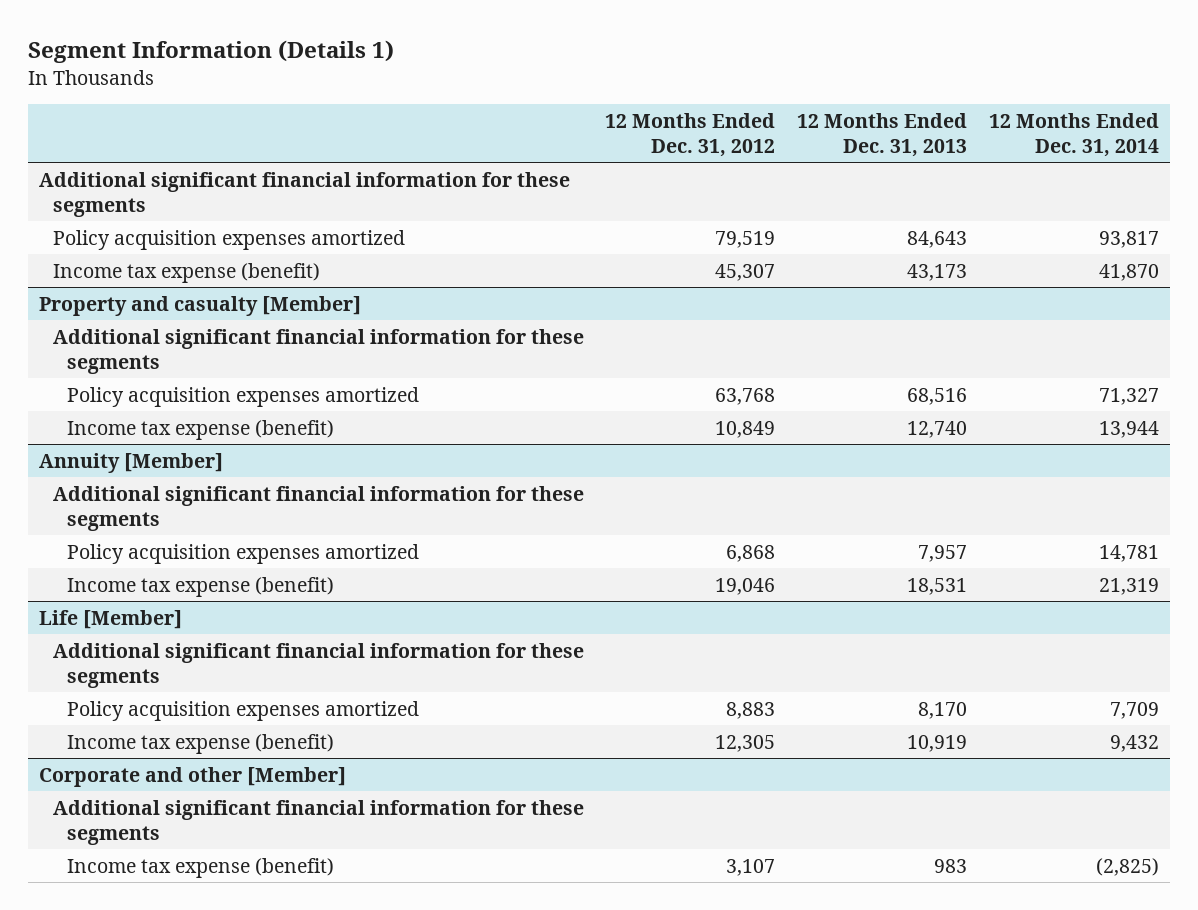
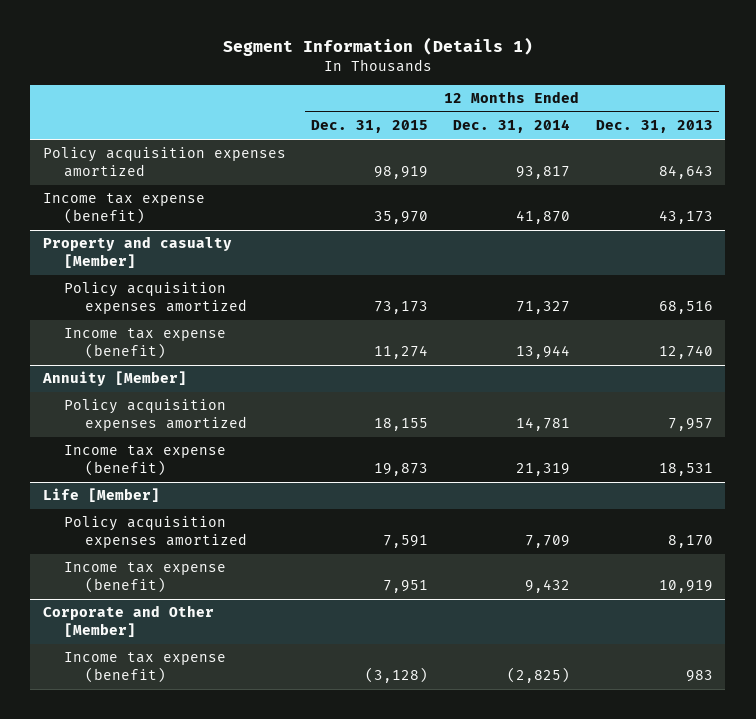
- | 12 Months Ended Dec. 31, 2012 | 12 Months Ended Dec. 31, 2013 | 12 Months Ended Dec. 31, 2014
+ | 12 Months Ended Dec. 31, 2015 | 12 Months Ended Dec. 31, 2014 | 12 Months Ended Dec. 31, 2013
- Additional significant financial information for these segments
@ Property and casualty [Member]
- Additional significant financial information for these segments
@ Annuity [Member]
- Additional significant financial information for these segments
@ Life [Member]
- Additional significant financial information for these segments
- Corporate and other [Member]
- Additional significant financial information for these segments
+ Corporate and Other [Member]

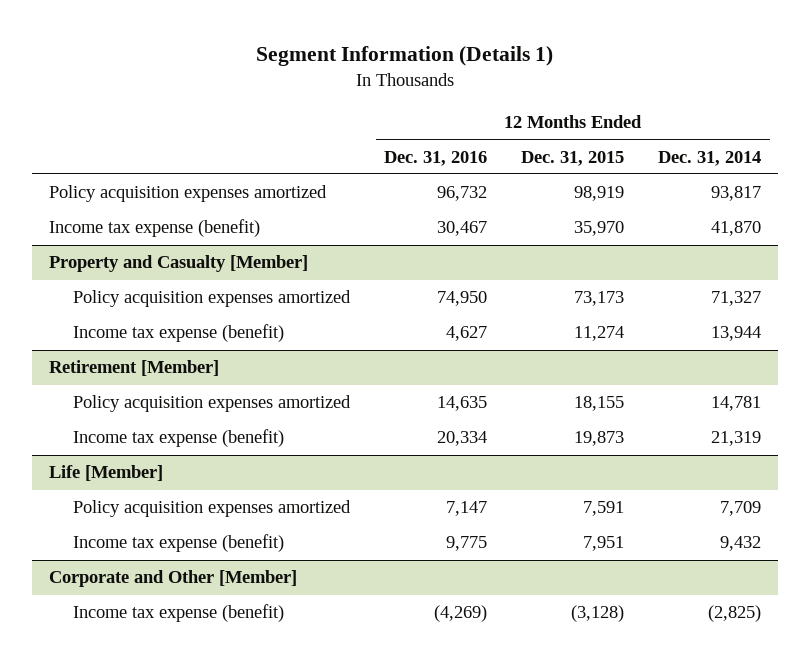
- | 12 Months Ended Dec. 31, 2015 | 12 Months Ended Dec. 31, 2014 | 12 Months Ended Dec. 31, 2013
+ | 12 Months Ended Dec. 31, 2016 | 12 Months Ended Dec. 31, 2015 | 12 Months Ended Dec. 31, 2014
- Property and casualty [Member]
+ Property and Casualty [Member]
- Annuity [Member]
+ Retirement [Member]

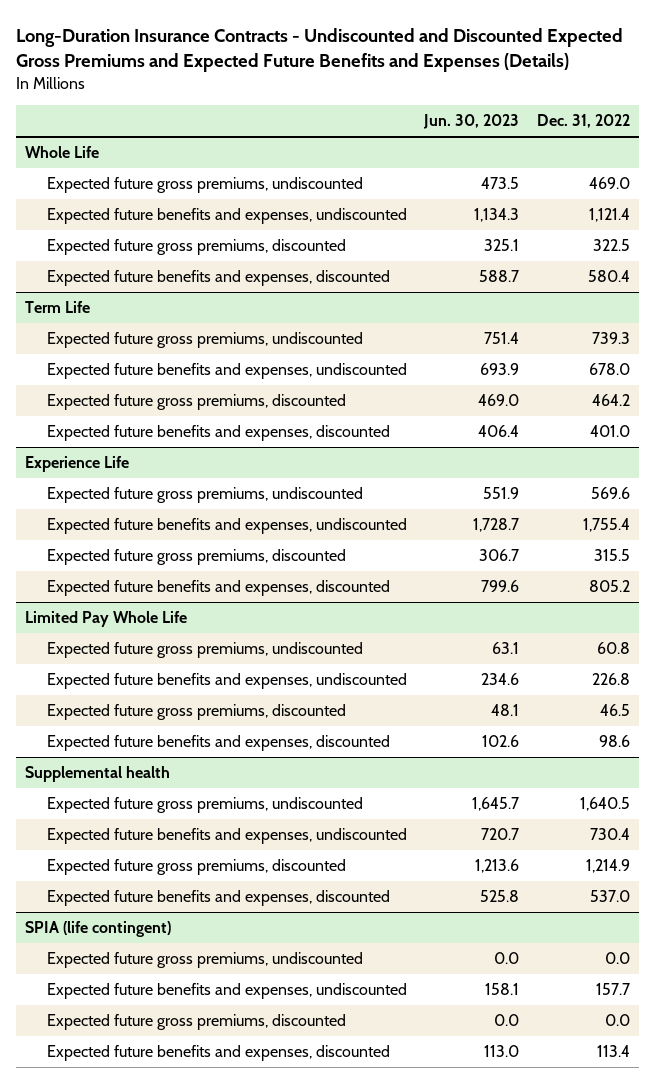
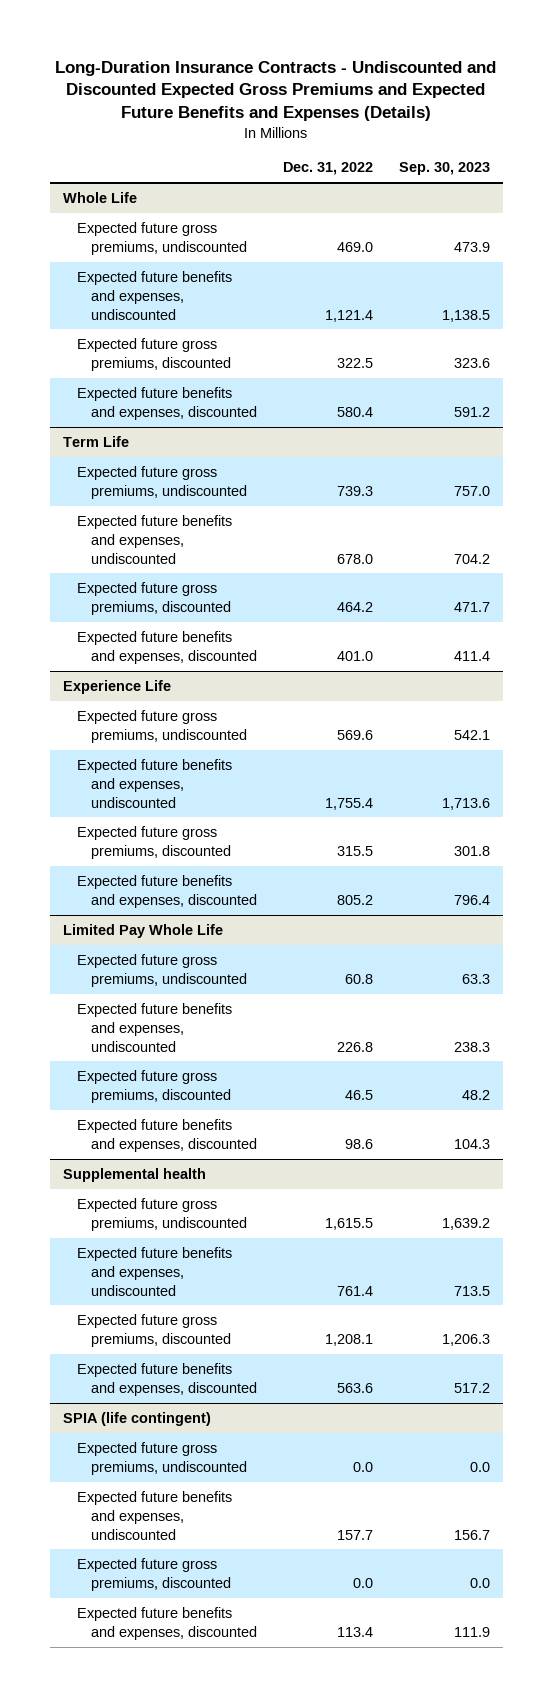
- | Jun. 30, 2023 | Dec. 31, 2022
+ | Dec. 31, 2022 | Sep. 30, 2023
@ Supplemental health
- Expected future gross premiums, undiscounted | 1,645.7 | 1,640.5
- Expected future benefits and expenses, undiscounted | 720.7 | 730.4
- Expected future gross premiums, discounted | 1,213.6 | 1,214.9
- Expected future benefits and expenses, discounted | 525.8 | 537.0
+ Expected future gross premiums, undiscounted | 1,615.5 | 1,639.2
+ Expected future benefits and expenses, undiscounted | 761.4 | 713.5
+ Expected future gross premiums, discounted | 1,208.1 | 1,206.3
+ Expected future benefits and expenses, discounted | 563.6 | 517.2

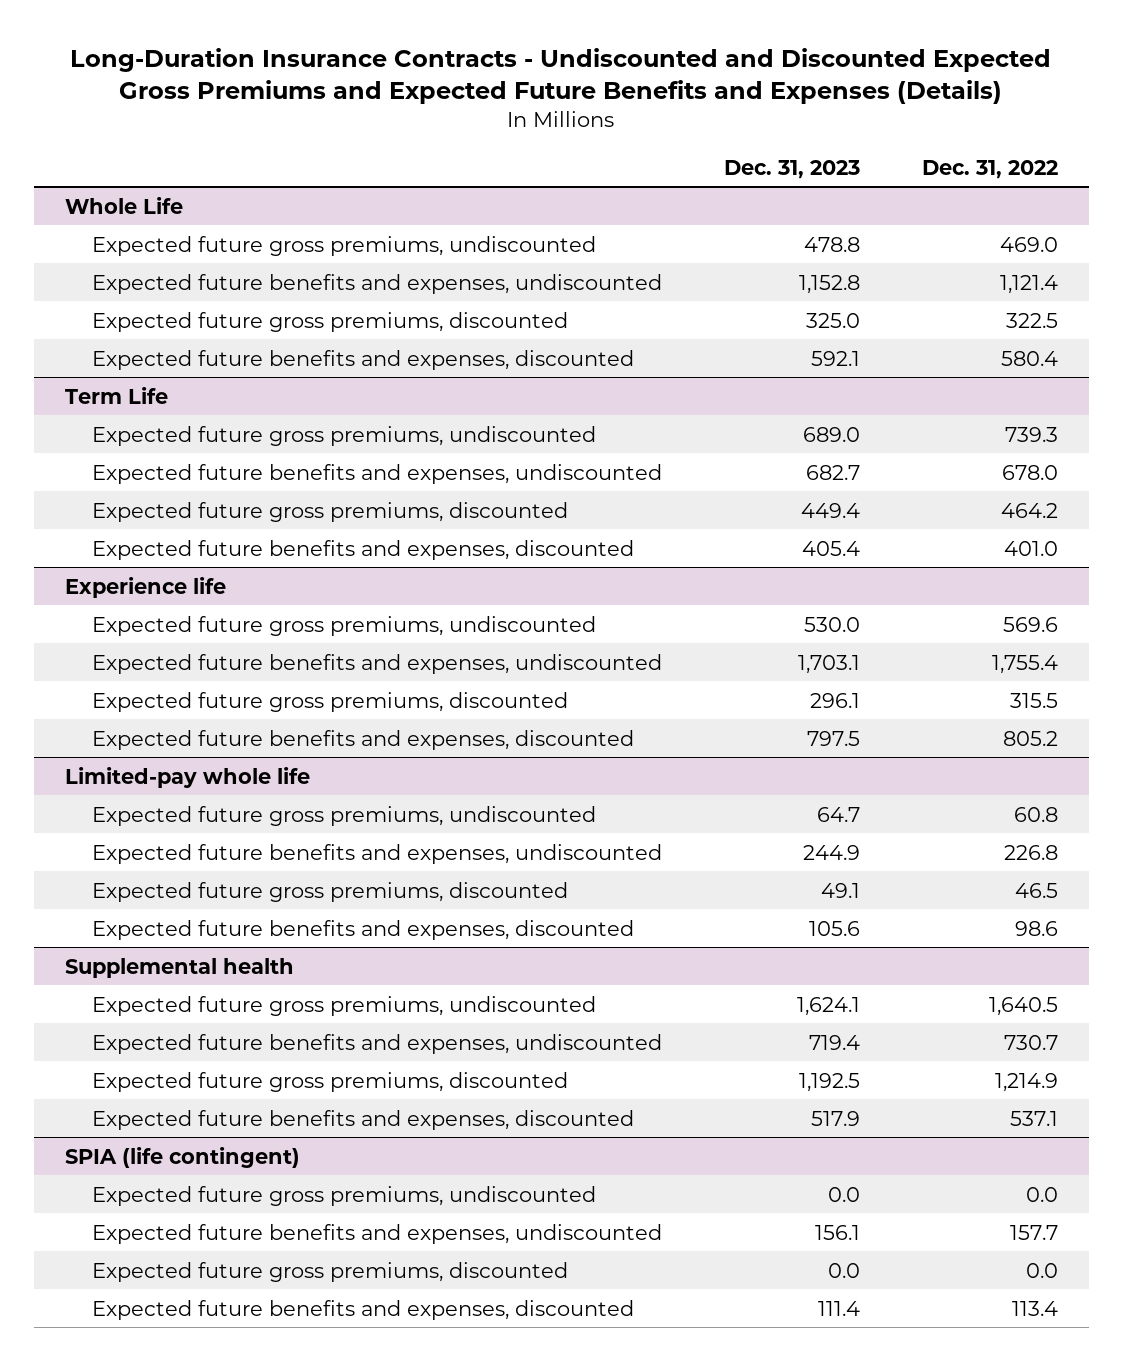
- | Dec. 31, 2022 | Sep. 30, 2023
+ | Dec. 31, 2023 | Dec. 31, 2022
- Experience Life
+ Experience life
- Limited Pay Whole Life
+ Limited-pay whole life
@ Supplemental health
- Expected future gross premiums, undiscounted | 1,615.5 | 1,639.2
- Expected future benefits and expenses, undiscounted | 761.4 | 713.5
- Expected future gross premiums, discounted | 1,208.1 | 1,206.3
- Expected future benefits and expenses, discounted | 563.6 | 517.2
+ Expected future gross premiums, undiscounted | 1,624.1 | 1,640.5
+ Expected future benefits and expenses, undiscounted | 719.4 | 730.7
+ Expected future gross premiums, discounted | 1,192.5 | 1,214.9
+ Expected future benefits and expenses, discounted | 517.9 | 537.1

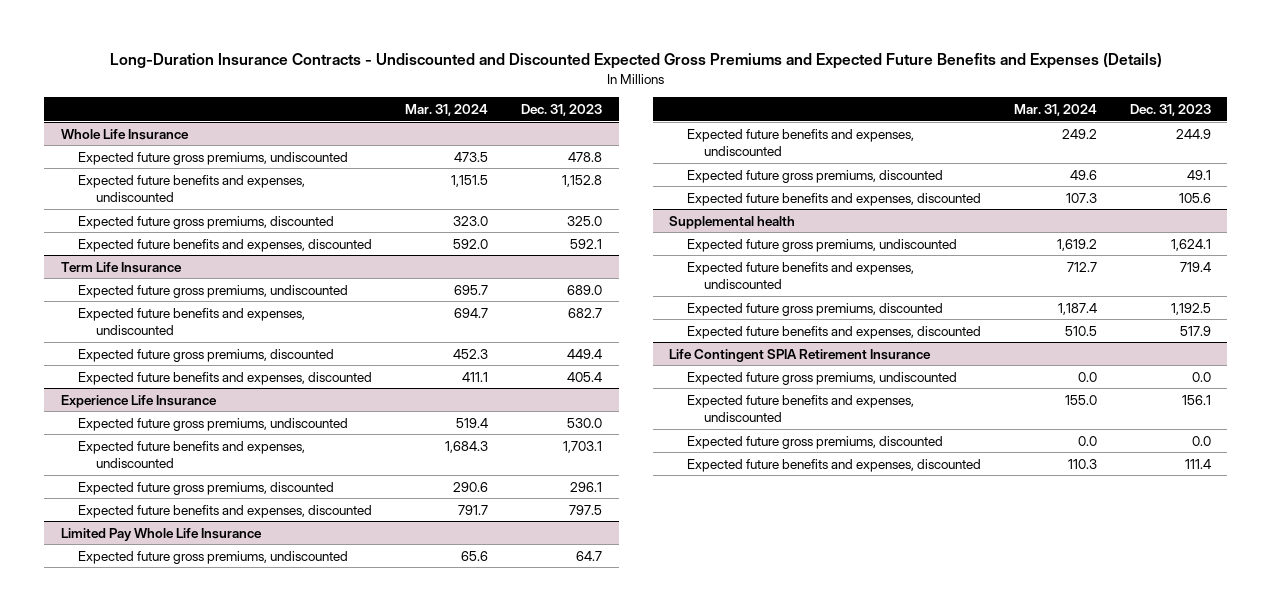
- | Dec. 31, 2023 | Dec. 31, 2022
+ | Mar. 31, 2024 | Dec. 31, 2023
- Whole Life
+ Whole Life Insurance
- Term Life
+ Term Life Insurance
- Experience life
+ Experience Life Insurance
- Limited-pay whole life
+ Limited Pay Whole Life Insurance
- SPIA (life contingent)
+ Life Contingent SPIA Retirement Insurance

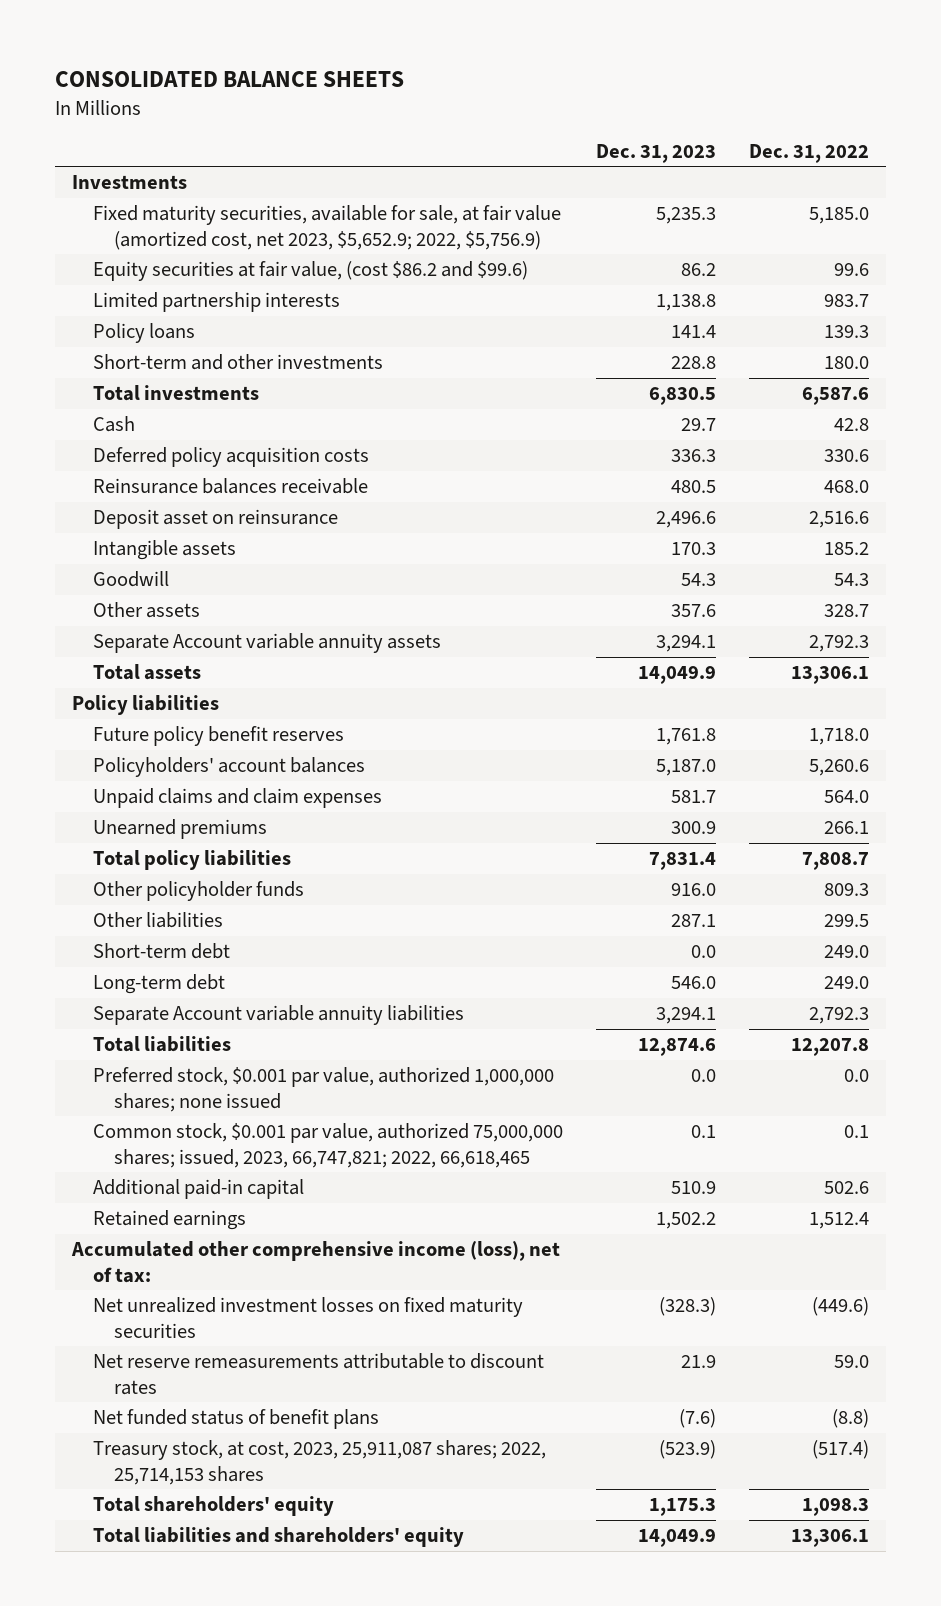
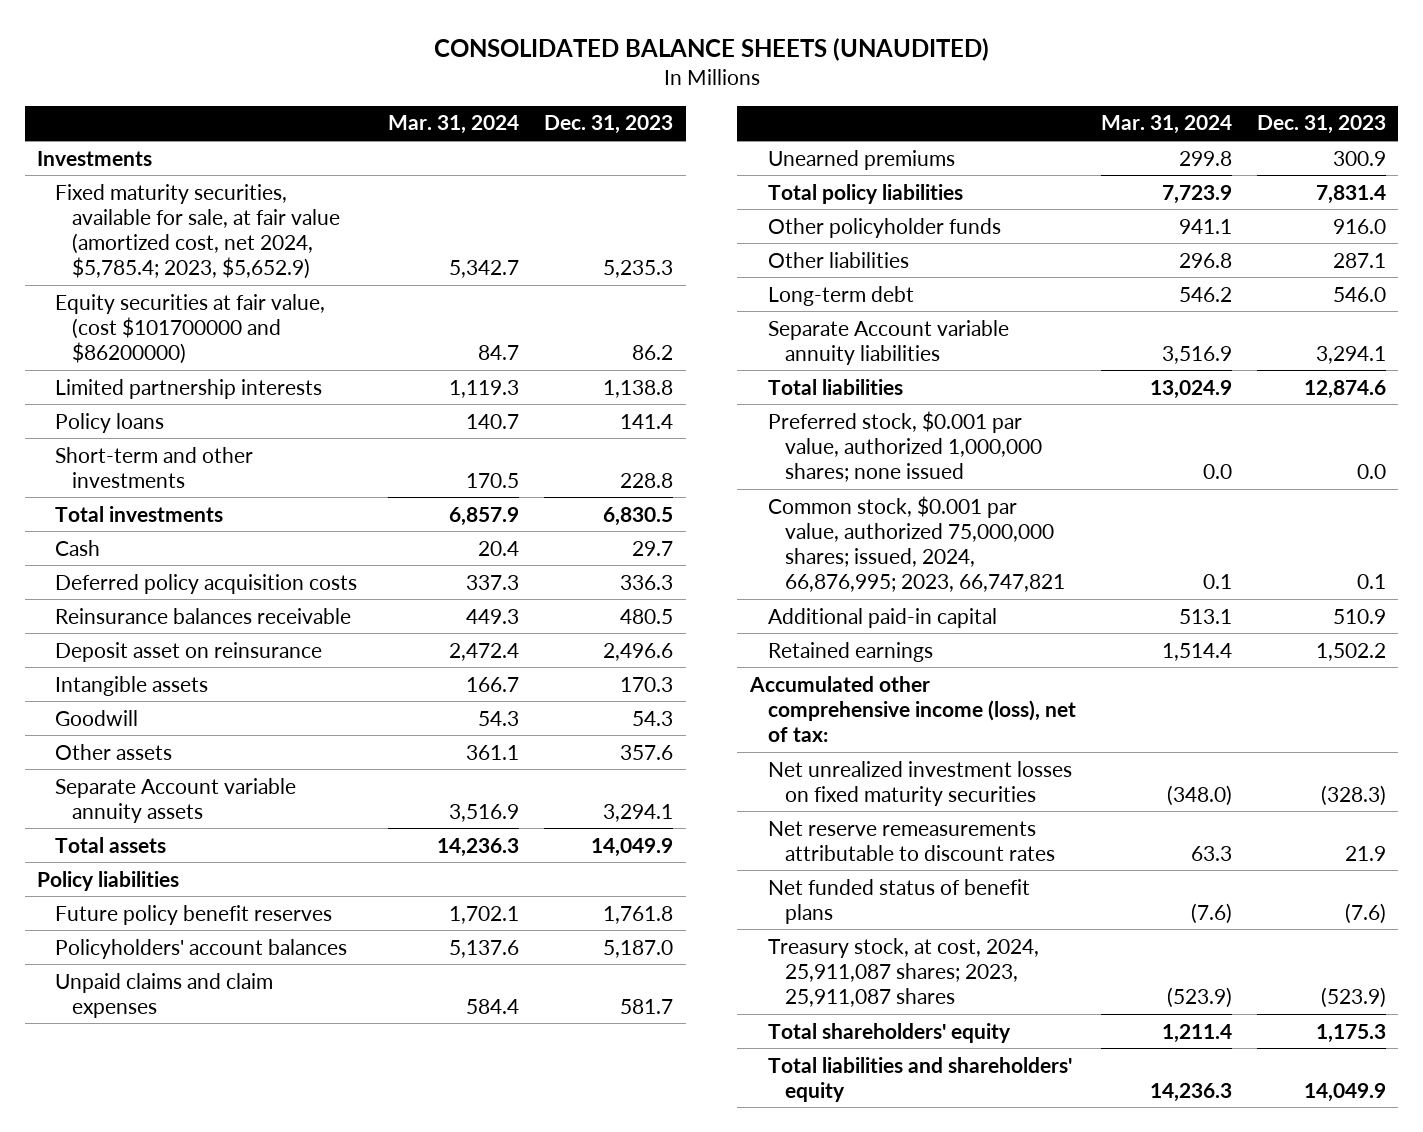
- CONSOLIDATED BALANCE SHEETS
+ CONSOLIDATED BALANCE SHEETS (UNAUDITED)
- | Dec. 31, 2023 | Dec. 31, 2022
+ | Mar. 31, 2024 | Dec. 31, 2023
- Fixed maturity securities, available for sale, at fair value (amortized cost, net 2023, $5,652.9; 2022, $5,756.9) | 5,235.3 | 5,185.0
- Equity securities at fair value, (cost $86.2 and $99.6) | 86.2 | 99.6
+ Fixed maturity securities, available for sale, at fair value (amortized cost, net 2024, $5,785.4; 2023, $5,652.9) | 5,342.7 | 5,235.3
+ Equity securities at fair value, (cost $101700000 and $86200000) | 84.7 | 86.2
- Short-term debt | 0.0 | 249.0
- Common stock, $0.001 par value, authorized 75,000,000 shares; issued, 2023, 66,747,821; 2022, 66,618,465 | 0.1 | 0.1
+ Common stock, $0.001 par value, authorized 75,000,000 shares; issued, 2024, 66,876,995; 2023, 66,747,821 | 0.1 | 0.1
- Treasury stock, at cost, 2023, 25,911,087 shares; 2022, 25,714,153 shares | (523.9) | (517.4)
+ Treasury stock, at cost, 2024, 25,911,087 shares; 2023, 25,911,087 shares | (523.9) | (523.9)

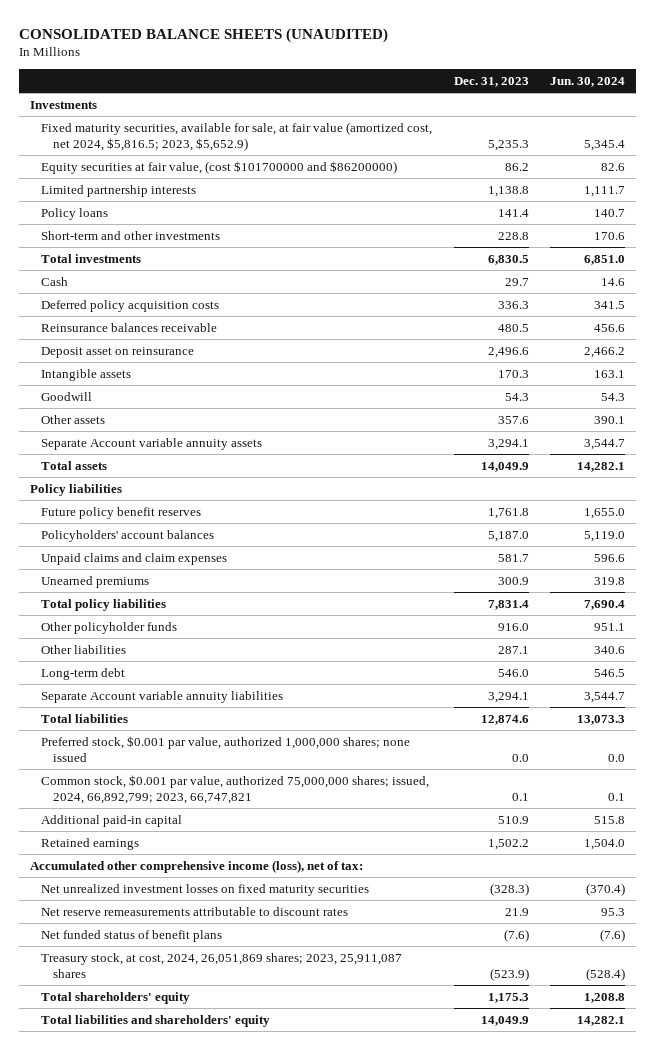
- | Mar. 31, 2024 | Dec. 31, 2023
+ | Dec. 31, 2023 | Jun. 30, 2024
- Fixed maturity securities, available for sale, at fair value (amortized cost, net 2024, $5,785.4; 2023, $5,652.9) | 5,342.7 | 5,235.3
+ Fixed maturity securities, available for sale, at fair value (amortized cost, net 2024, $5,816.5; 2023, $5,652.9) | 5,235.3 | 5,345.4
- Common stock, $0.001 par value, authorized 75,000,000 shares; issued, 2024, 66,876,995; 2023, 66,747,821 | 0.1 | 0.1
+ Common stock, $0.001 par value, authorized 75,000,000 shares; issued, 2024, 66,892,799; 2023, 66,747,821 | 0.1 | 0.1
- Treasury stock, at cost, 2024, 25,911,087 shares; 2023, 25,911,087 shares | (523.9) | (523.9)
+ Treasury stock, at cost, 2024, 26,051,869 shares; 2023, 25,911,087 shares | (523.9) | (528.4)

